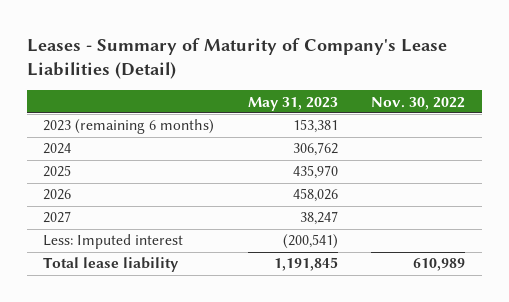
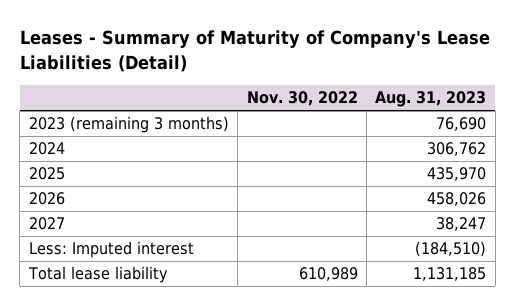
- | May 31, 2023 | Nov. 30, 2022
+ | Nov. 30, 2022 | Aug. 31, 2023
- 2023 (remaining 6 months) | 153,381 |
+ 2023 (remaining 3 months) | | 76,690

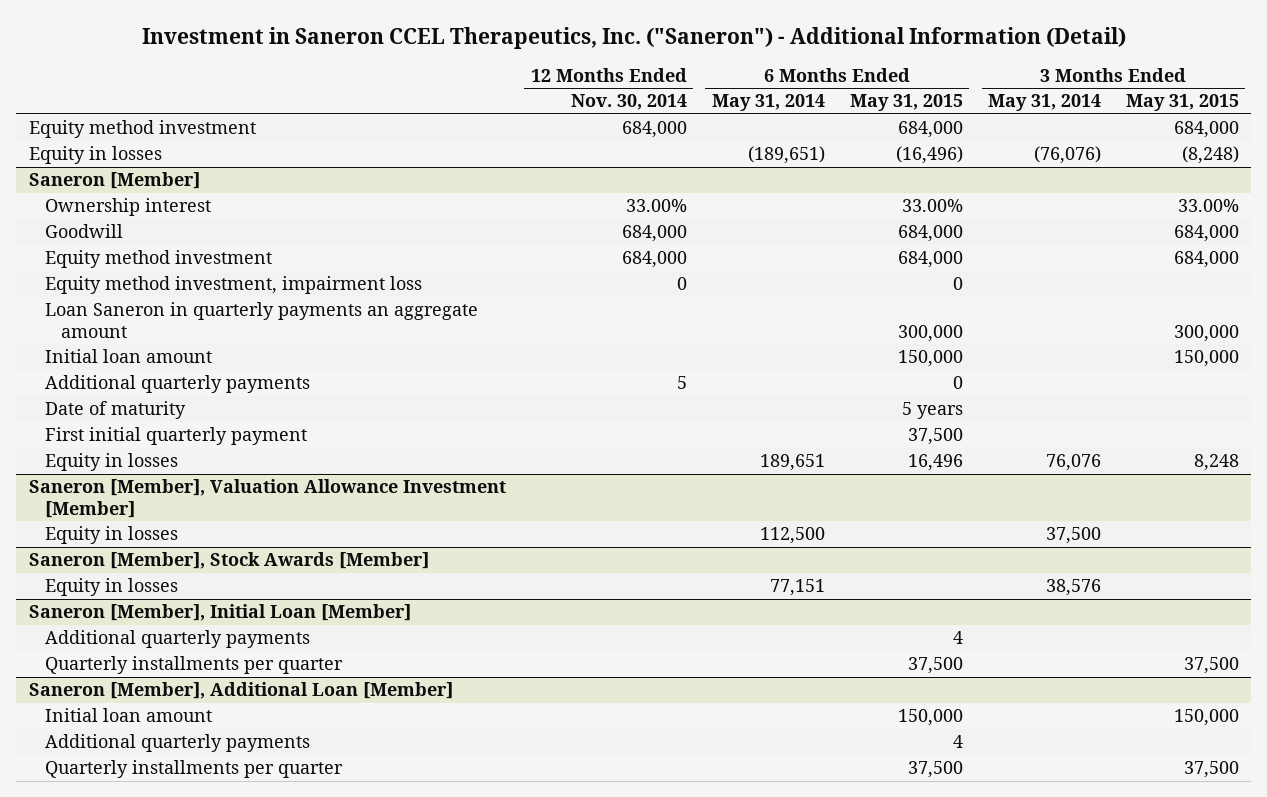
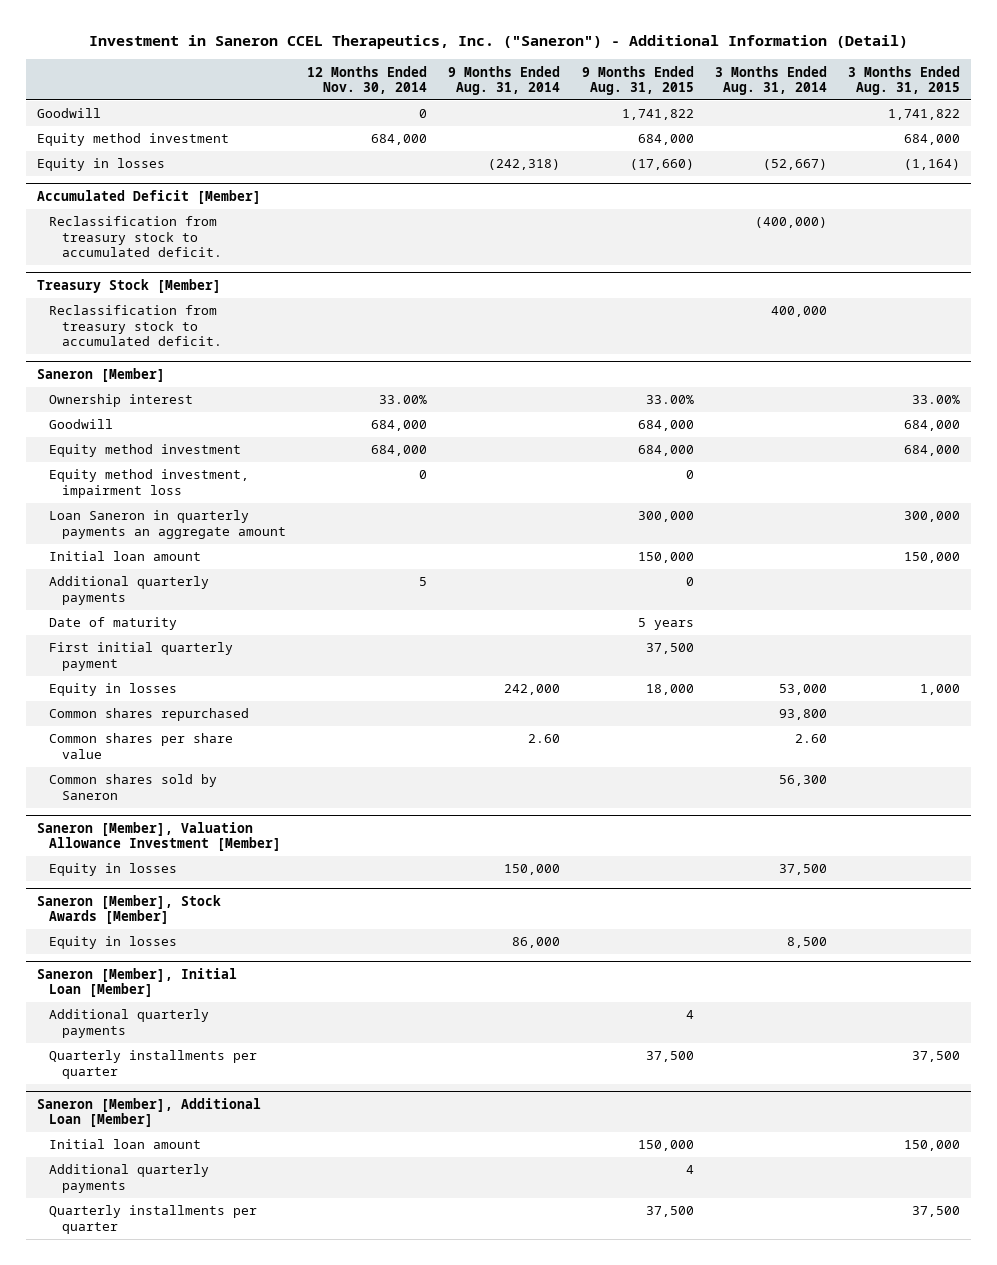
- | 12 Months Ended Nov. 30, 2014 | 6 Months Ended May 31, 2014 | 6 Months Ended May 31, 2015 | 3 Months Ended May 31, 2014 | 3 Months Ended May 31, 2015
+ | 12 Months Ended Nov. 30, 2014 | 9 Months Ended Aug. 31, 2014 | 9 Months Ended Aug. 31, 2015 | 3 Months Ended Aug. 31, 2014 | 3 Months Ended Aug. 31, 2015
+ Goodwill | 0 | | 1,741,822 | | 1,741,822
+ Accumulated Deficit [Member]
+ Reclassification from treasury stock to accumulated deficit. | | | | (400,000) |
+ Treasury Stock [Member]
+ Reclassification from treasury stock to accumulated deficit. | | | | 400,000 |
@ Saneron [Member]
+ Common shares repurchased | | | | 93,800 |
+ Common shares per share value | | 2.60 | | 2.60 |
+ Common shares sold by Saneron | | | | 56,300 |

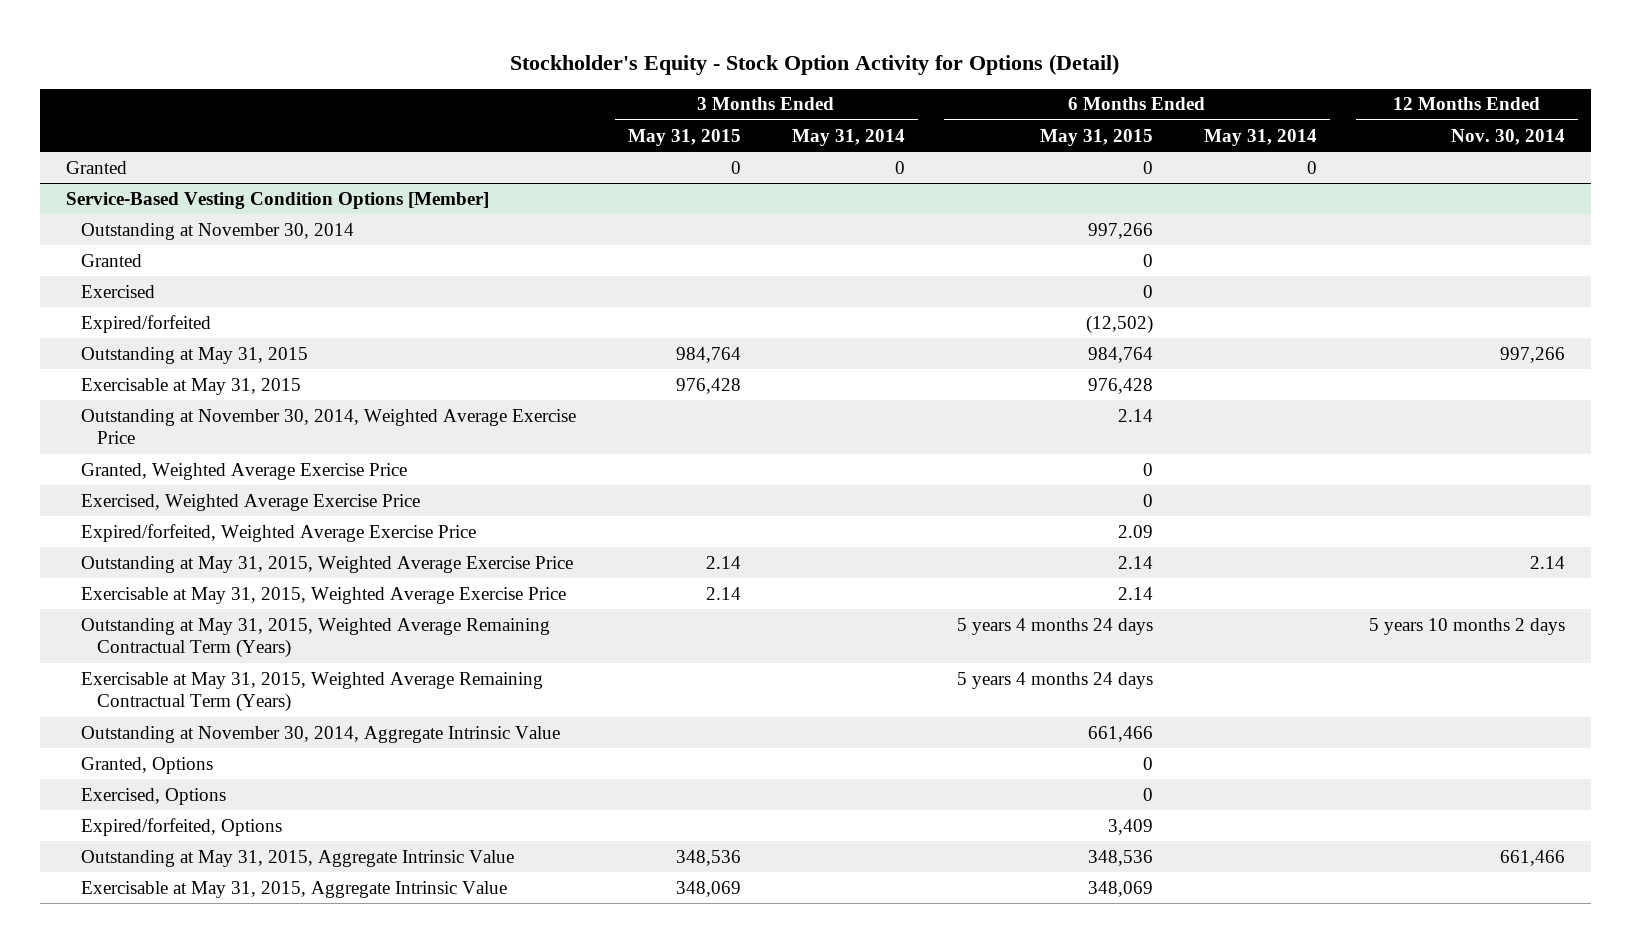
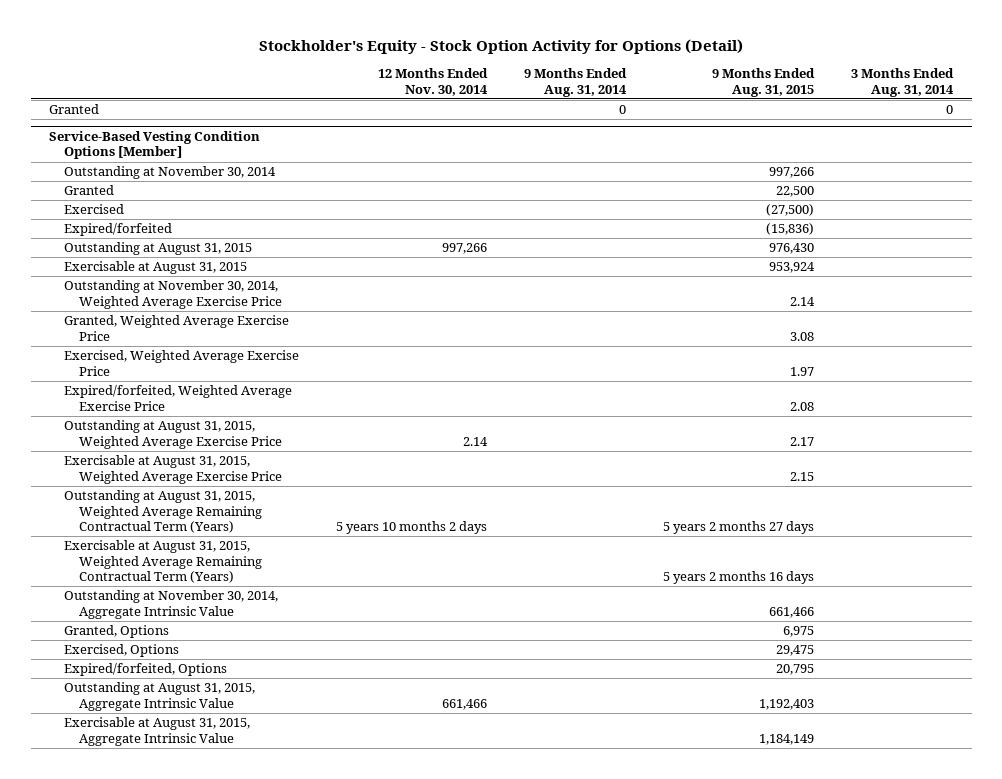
- | 3 Months Ended May 31, 2015 | 3 Months Ended May 31, 2014 | 6 Months Ended May 31, 2015 | 6 Months Ended May 31, 2014 | 12 Months Ended Nov. 30, 2014
+ | 12 Months Ended Nov. 30, 2014 | 9 Months Ended Aug. 31, 2014 | 9 Months Ended Aug. 31, 2015 | 3 Months Ended Aug. 31, 2014
@ Service-Based Vesting Condition Options [Member]
- Outstanding at May 31, 2015 | 984,764 | | 984,764 | | 997,266
- Exercisable at May 31, 2015 | 976,428 | | 976,428 | |
+ Outstanding at August 31, 2015 | 997,266 | | 976,430 |
+ Exercisable at August 31, 2015 | | | 953,924 |
- Outstanding at May 31, 2015, Weighted Average Exercise Price | 2.14 | | 2.14 | | 2.14
- Exercisable at May 31, 2015, Weighted Average Exercise Price | 2.14 | | 2.14 | |
- Outstanding at May 31, 2015, Weighted Average Remaining Contractual Term (Years) | | | 5 years 4 months 24 days | | 5 years 10 months 2 days
- Exercisable at May 31, 2015, Weighted Average Remaining Contractual Term (Years) | | | 5 years 4 months 24 days | |
+ Outstanding at August 31, 2015, Weighted Average Exercise Price | 2.14 | | 2.17 |
+ Exercisable at August 31, 2015, Weighted Average Exercise Price | | | 2.15 |
+ Outstanding at August 31, 2015, Weighted Average Remaining Contractual Term (Years) | 5 years 10 months 2 days | | 5 years 2 months 27 days |
+ Exercisable at August 31, 2015, Weighted Average Remaining Contractual Term (Years) | | | 5 years 2 months 16 days |
- Outstanding at May 31, 2015, Aggregate Intrinsic Value | 348,536 | | 348,536 | | 661,466
- Exercisable at May 31, 2015, Aggregate Intrinsic Value | 348,069 | | 348,069 | |
+ Outstanding at August 31, 2015, Aggregate Intrinsic Value | 661,466 | | 1,192,403 |
+ Exercisable at August 31, 2015, Aggregate Intrinsic Value | | | 1,184,149 |

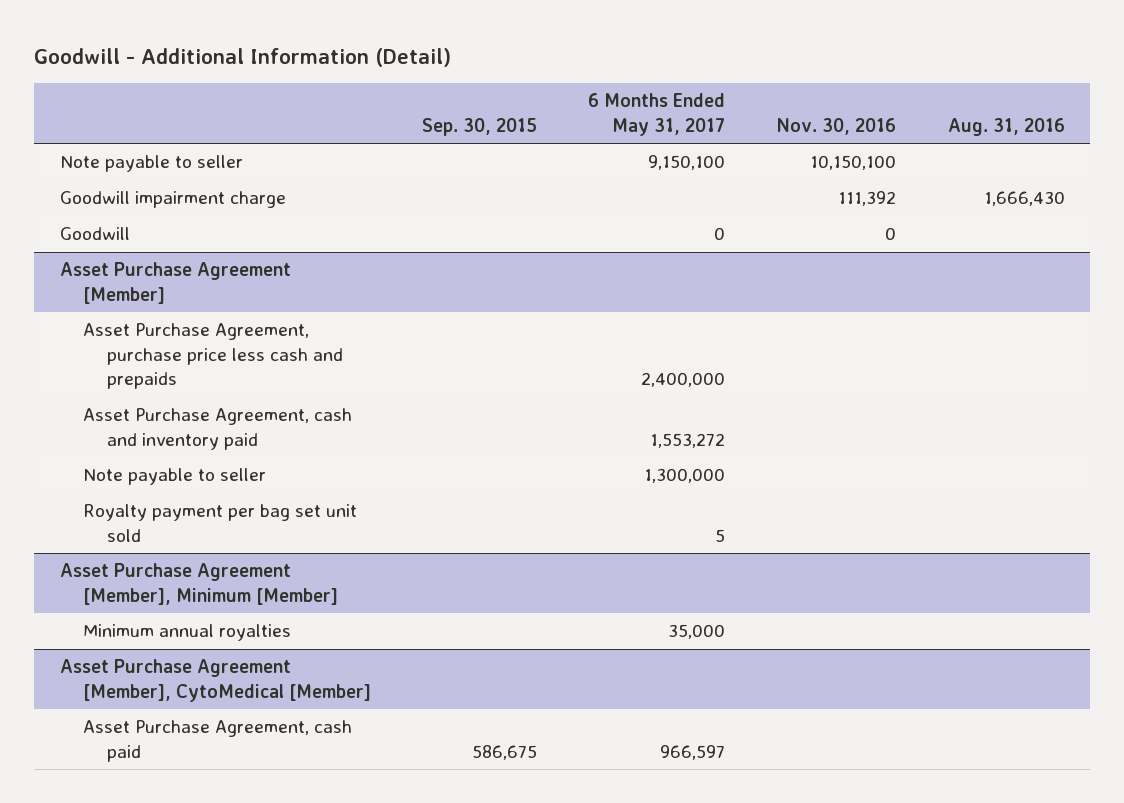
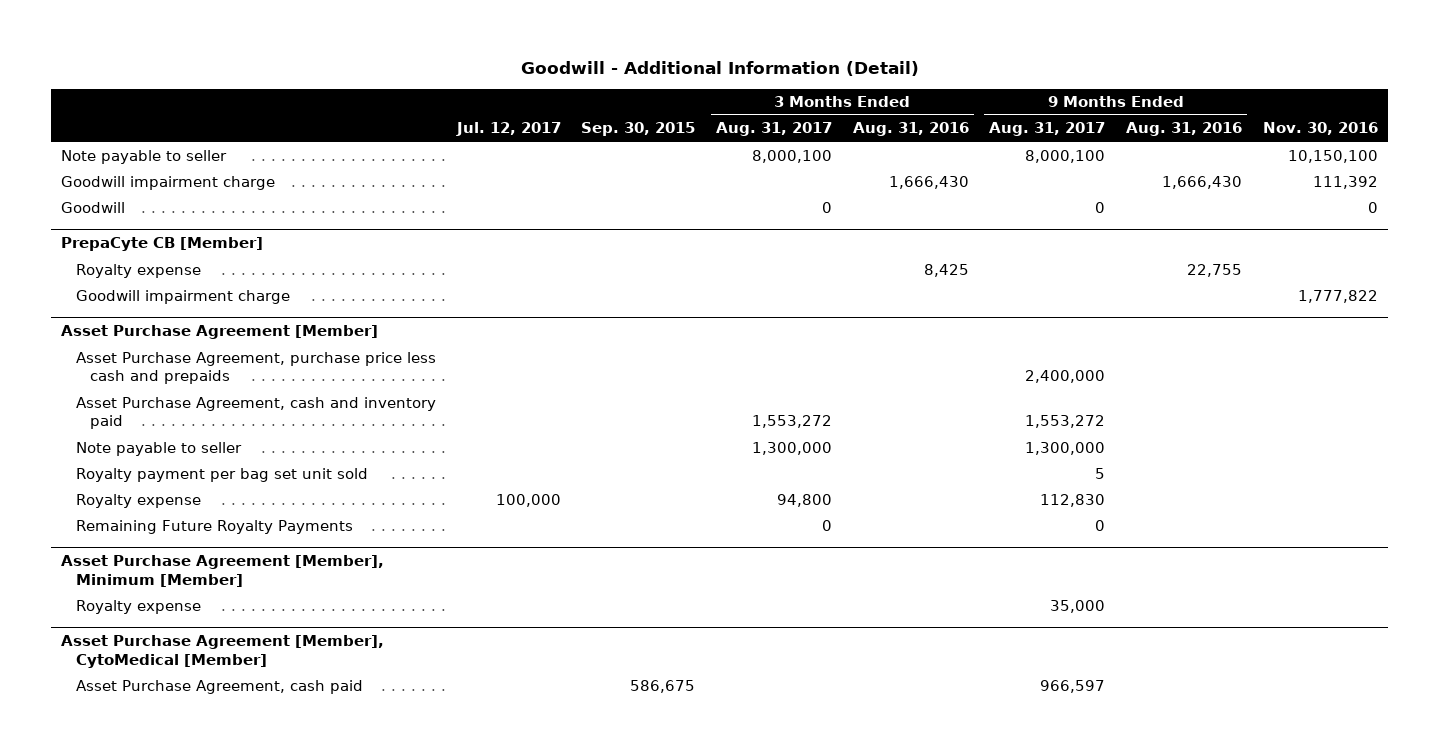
- | Sep. 30, 2015 | 6 Months Ended May 31, 2017 | Nov. 30, 2016 | Aug. 31, 2016
+ | Jul. 12, 2017 | Sep. 30, 2015 | 3 Months Ended Aug. 31, 2017 | 3 Months Ended Aug. 31, 2016 | 9 Months Ended Aug. 31, 2017 | 9 Months Ended Aug. 31, 2016 | Nov. 30, 2016
+ PrepaCyte CB [Member]
+ Royalty expense | | | | 8,425 | | 22,755 |
+ Goodwill impairment charge | | | | | | | 1,777,822
@ Asset Purchase Agreement [Member]
+ Royalty expense | 100,000 | | 94,800 | | 112,830 | |
+ Remaining Future Royalty Payments | | | 0 | | 0 | |
@ Asset Purchase Agreement [Member], Minimum [Member]
- Minimum annual royalties | | 35,000 | |
+ Royalty expense | | | | | 35,000 | |

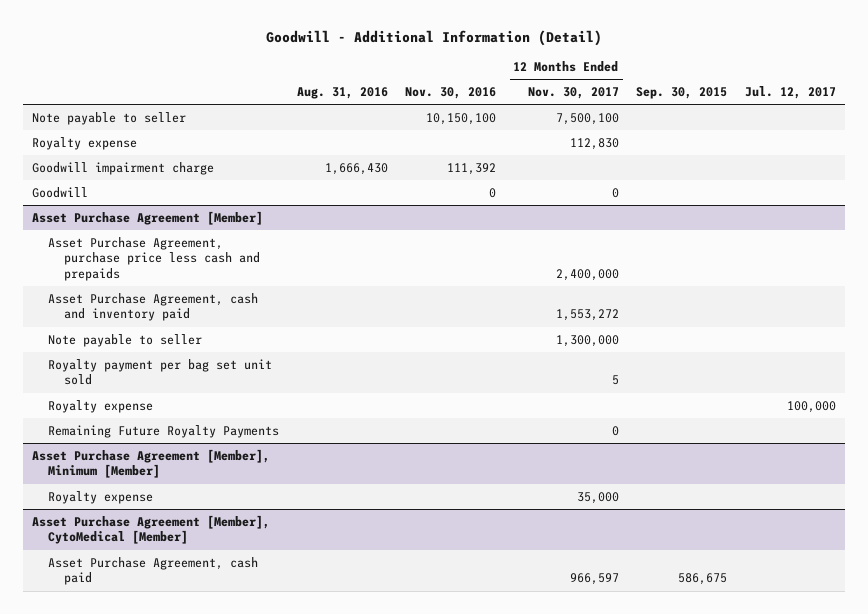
- | Jul. 12, 2017 | Sep. 30, 2015 | 3 Months Ended Aug. 31, 2017 | 3 Months Ended Aug. 31, 2016 | 9 Months Ended Aug. 31, 2017 | 9 Months Ended Aug. 31, 2016 | Nov. 30, 2016
+ | Aug. 31, 2016 | Nov. 30, 2016 | 12 Months Ended Nov. 30, 2017 | Sep. 30, 2015 | Jul. 12, 2017
+ Royalty expense | | | 112,830 | |
- PrepaCyte CB [Member]
- Royalty expense | | | | 8,425 | | 22,755 |
- Goodwill impairment charge | | | | | | | 1,777,822

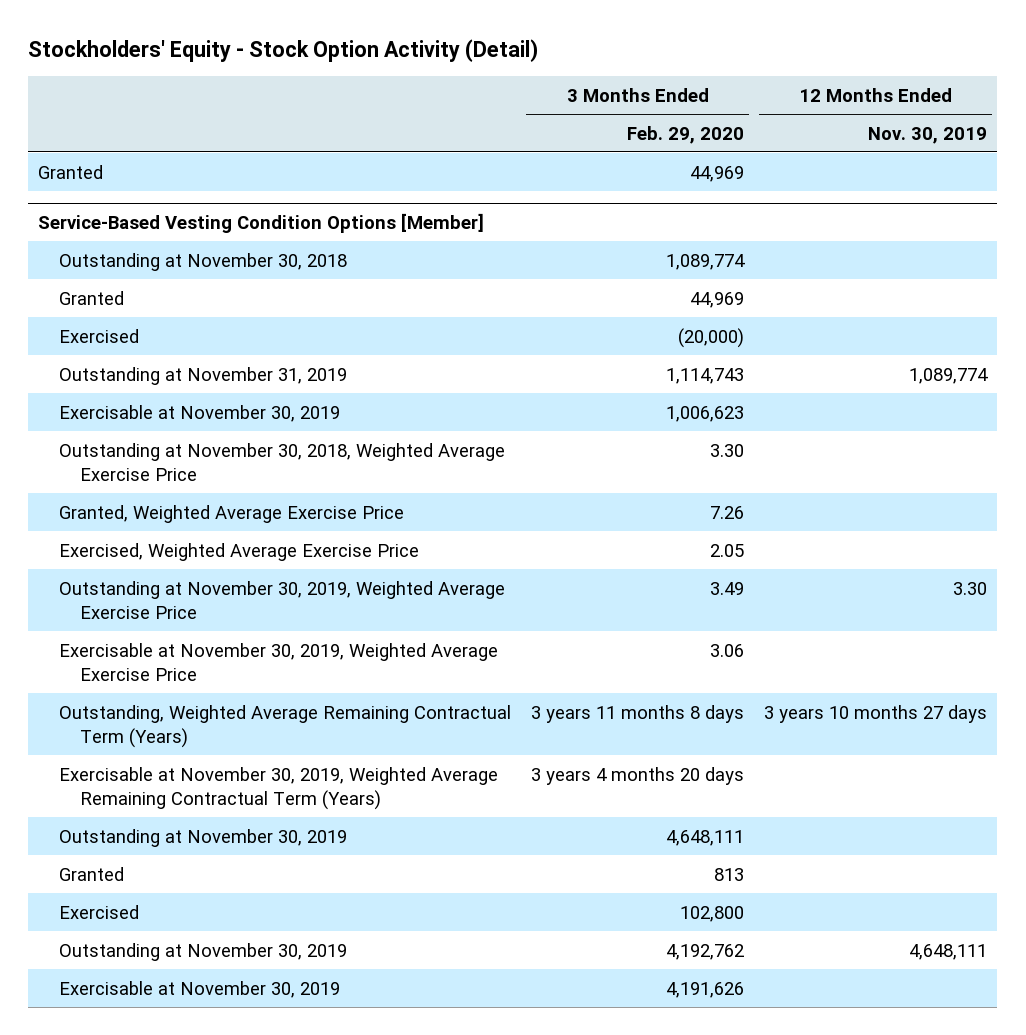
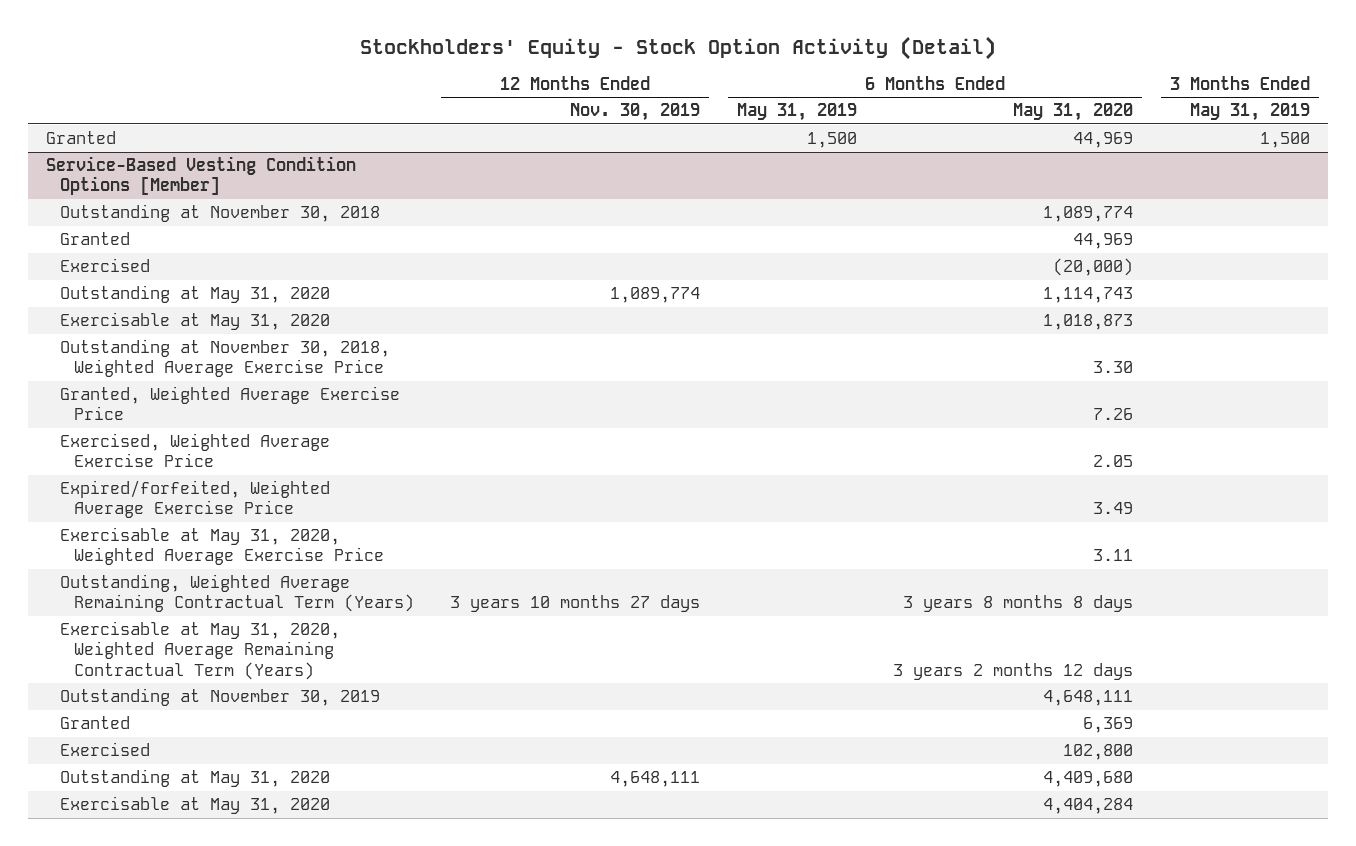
- | 3 Months Ended Feb. 29, 2020 | 12 Months Ended Nov. 30, 2019
+ | 12 Months Ended Nov. 30, 2019 | 6 Months Ended May 31, 2019 | 6 Months Ended May 31, 2020 | 3 Months Ended May 31, 2019
@ Service-Based Vesting Condition Options [Member]
- Outstanding at November 31, 2019 | 1,114,743 | 1,089,774
- Exercisable at November 30, 2019 | 1,006,623 |
+ Outstanding at May 31, 2020 | 1,089,774 | | 1,114,743 |
+ Exercisable at May 31, 2020 | | | 1,018,873 |
- Outstanding at November 30, 2019, Weighted Average Exercise Price | 3.49 | 3.30
- Exercisable at November 30, 2019, Weighted Average Exercise Price | 3.06 |
+ Expired/forfeited, Weighted Average Exercise Price | | | 3.49 |
+ Exercisable at May 31, 2020, Weighted Average Exercise Price | | | 3.11 |
- Exercisable at November 30, 2019, Weighted Average Remaining Contractual Term (Years) | 3 years 4 months 20 days |
+ Exercisable at May 31, 2020, Weighted Average Remaining Contractual Term (Years) | | | 3 years 2 months 12 days |
- Outstanding at November 30, 2019 | 4,192,762 | 4,648,111
- Exercisable at November 30, 2019 | 4,191,626 |
+ Outstanding at May 31, 2020 | 4,648,111 | | 4,409,680 |
+ Exercisable at May 31, 2020 | | | 4,404,284 |

